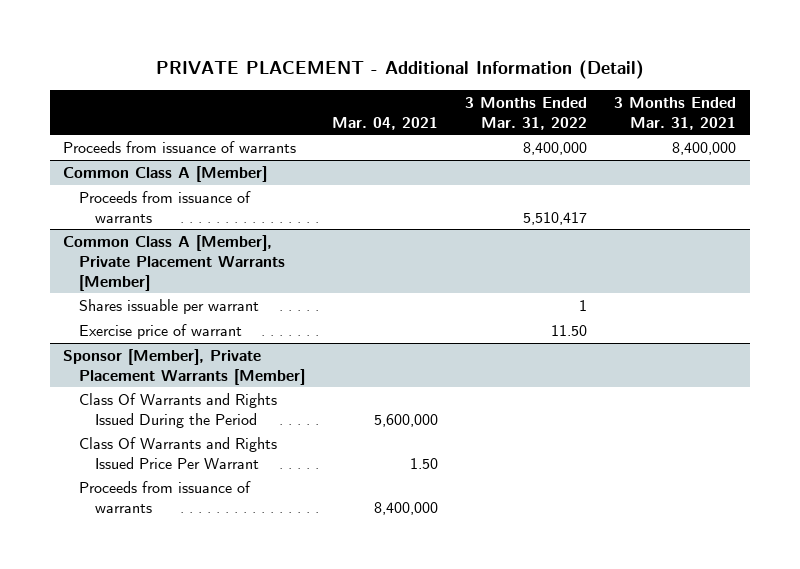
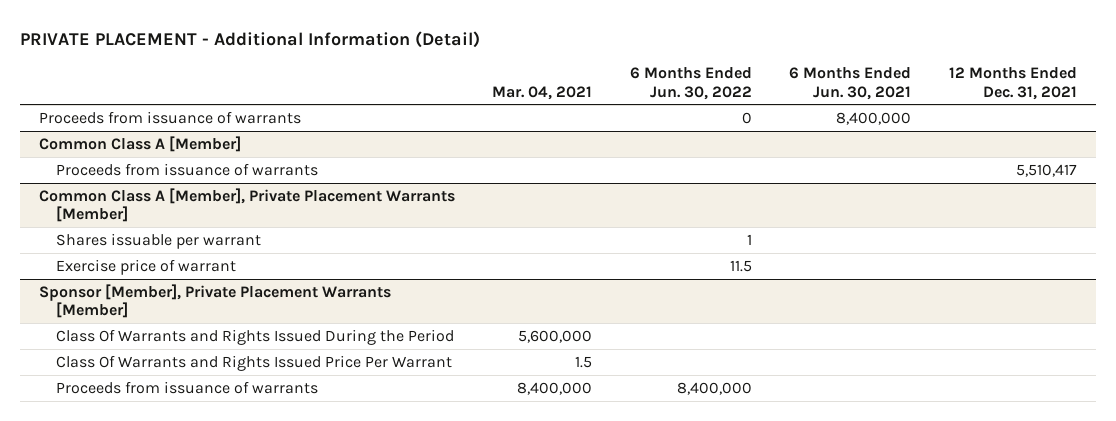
- | Mar. 04, 2021 | 3 Months Ended Mar. 31, 2022 | 3 Months Ended Mar. 31, 2021
+ | Mar. 04, 2021 | 6 Months Ended Jun. 30, 2022 | 6 Months Ended Jun. 30, 2021 | 12 Months Ended Dec. 31, 2021
@ Sponsor [Member], Private Placement Warrants [Member]
- Class Of Warrants and Rights Issued Price Per Warrant | 1.50 | |
+ Class Of Warrants and Rights Issued Price Per Warrant | 1.5 | | |

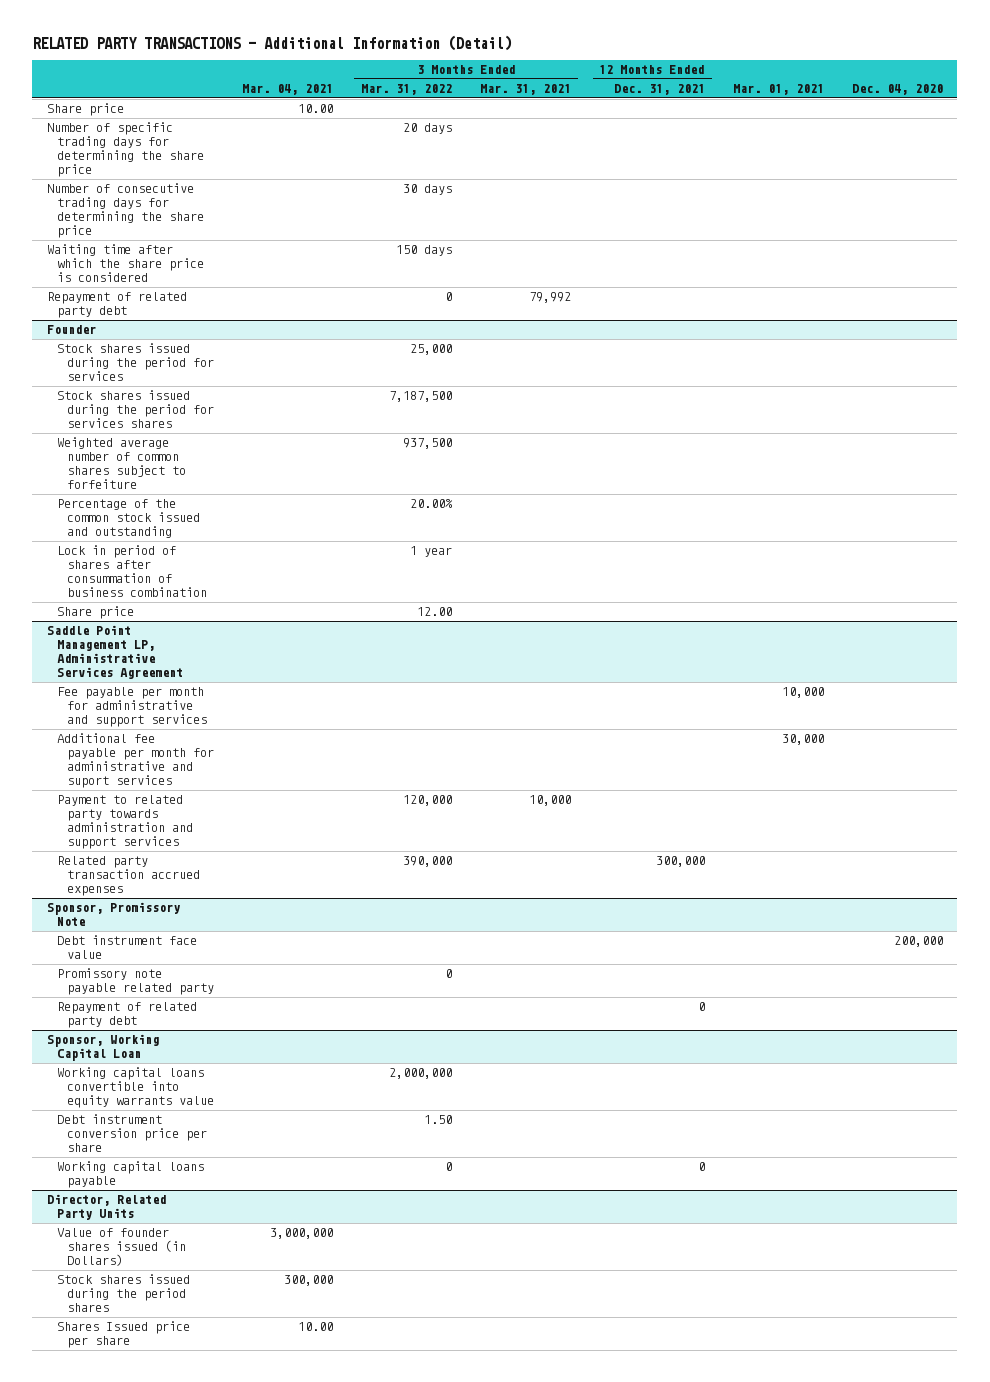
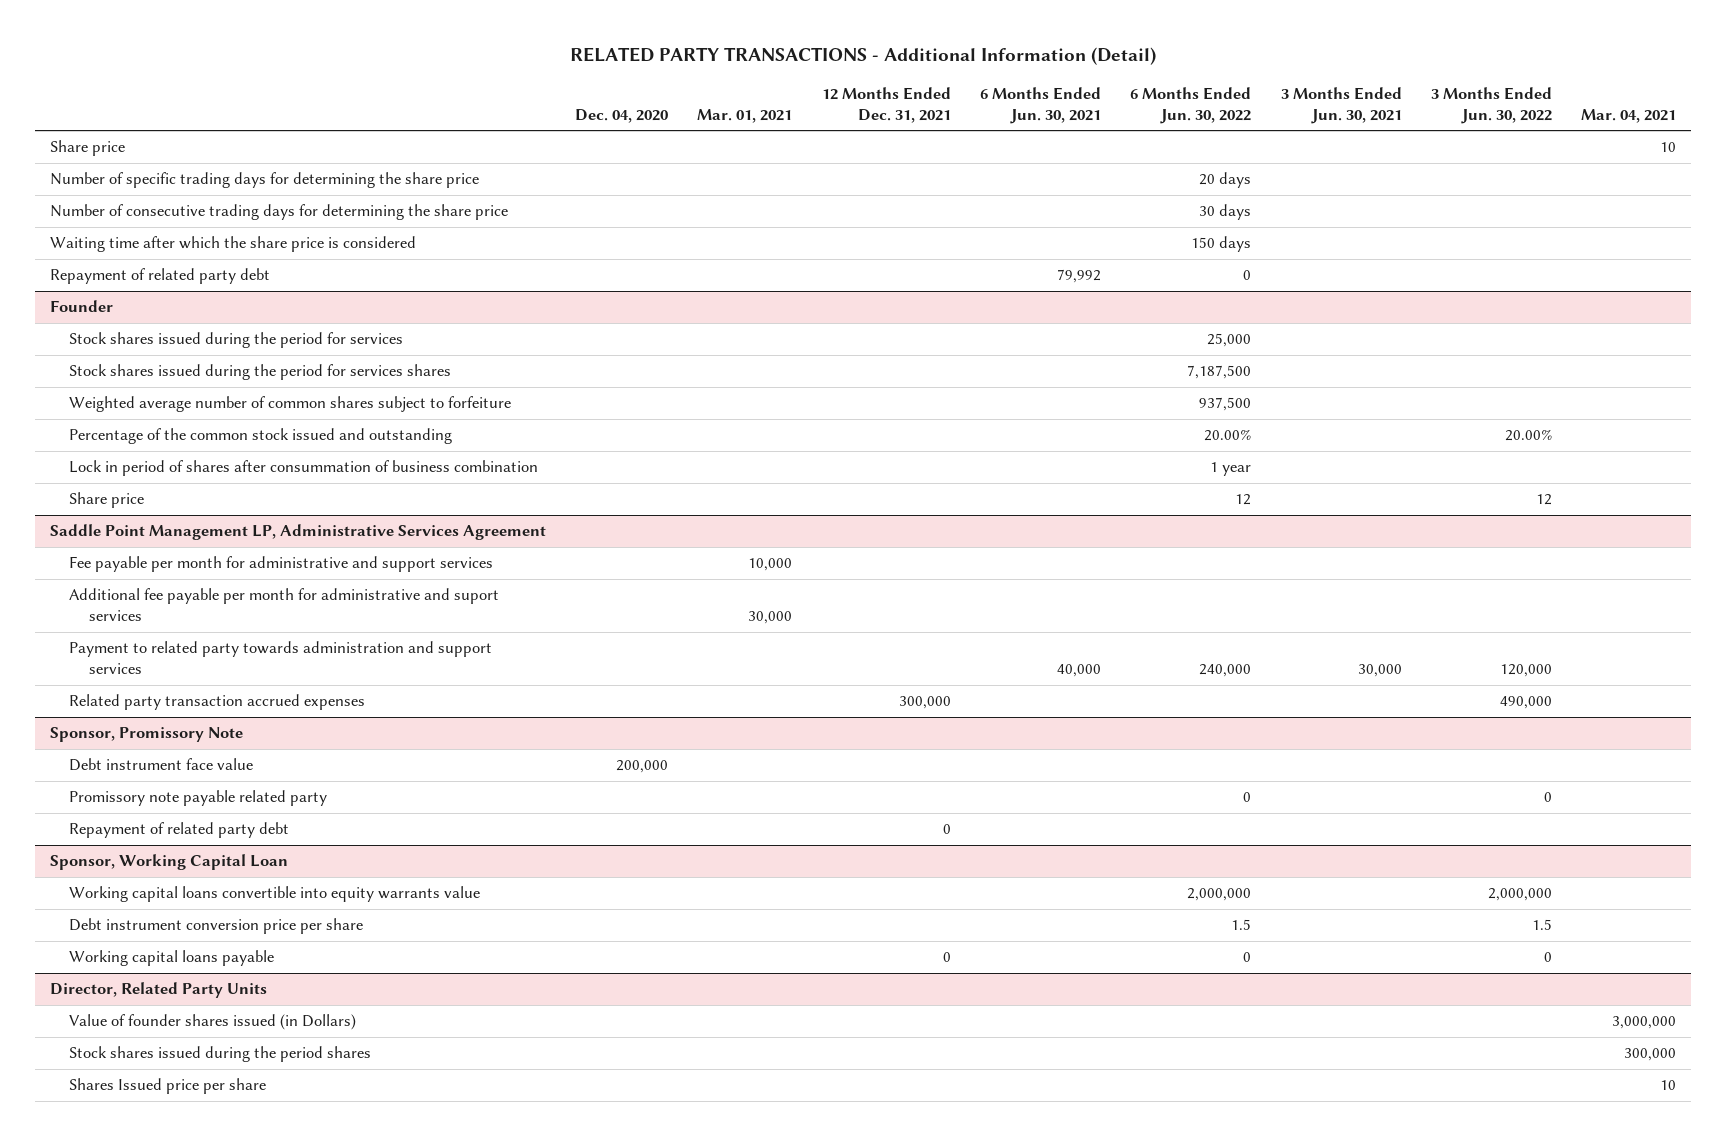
- | Mar. 04, 2021 | 3 Months Ended Mar. 31, 2022 | 3 Months Ended Mar. 31, 2021 | 12 Months Ended Dec. 31, 2021 | Mar. 01, 2021 | Dec. 04, 2020
+ | Dec. 04, 2020 | Mar. 01, 2021 | 12 Months Ended Dec. 31, 2021 | 6 Months Ended Jun. 30, 2021 | 6 Months Ended Jun. 30, 2022 | 3 Months Ended Jun. 30, 2021 | 3 Months Ended Jun. 30, 2022 | Mar. 04, 2021
- Share price | 10.00 | | | | |
+ Share price | | | | | | | | 10
@ Director, Related Party Units
- Shares Issued price per share | 10.00 | | | | |
+ Shares Issued price per share | | | | | | | | 10

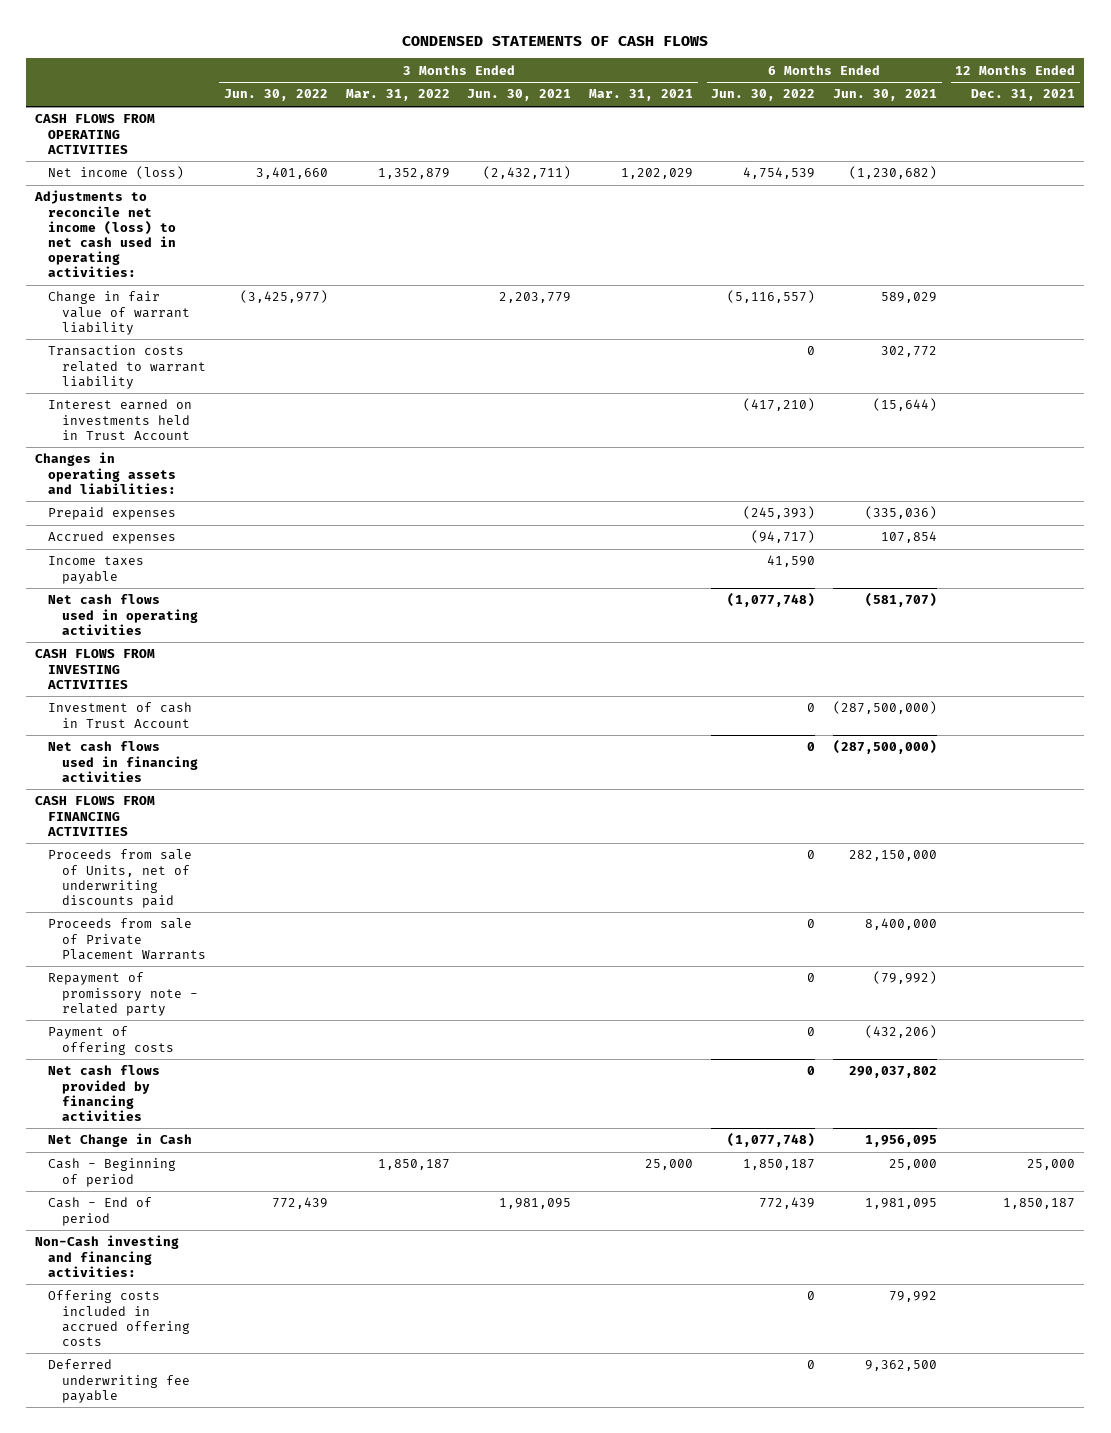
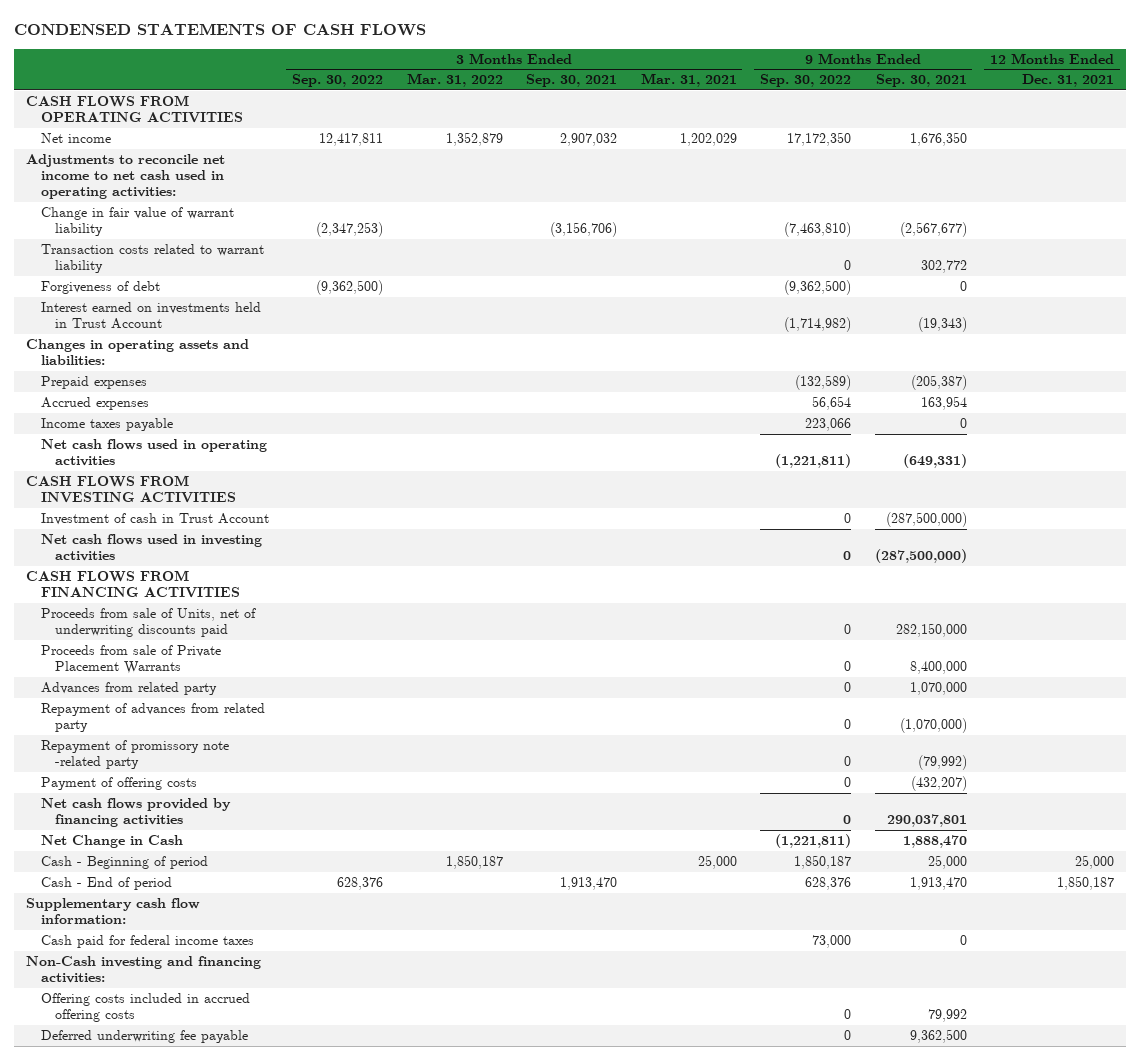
- | 3 Months Ended Jun. 30, 2022 | 3 Months Ended Mar. 31, 2022 | 3 Months Ended Jun. 30, 2021 | 3 Months Ended Mar. 31, 2021 | 6 Months Ended Jun. 30, 2022 | 6 Months Ended Jun. 30, 2021 | 12 Months Ended Dec. 31, 2021
+ | 3 Months Ended Sep. 30, 2022 | 3 Months Ended Mar. 31, 2022 | 3 Months Ended Sep. 30, 2021 | 3 Months Ended Mar. 31, 2021 | 9 Months Ended Sep. 30, 2022 | 9 Months Ended Sep. 30, 2021 | 12 Months Ended Dec. 31, 2021
- Net income (loss) | 3,401,660 | 1,352,879 | (2,432,711) | 1,202,029 | 4,754,539 | (1,230,682) |
- Adjustments to reconcile net income (loss) to net cash used in operating activities:
+ Net income | 12,417,811 | 1,352,879 | 2,907,032 | 1,202,029 | 17,172,350 | 1,676,350 |
+ Adjustments to reconcile net income to net cash used in operating activities:
+ Forgiveness of debt | (9,362,500) | | | | (9,362,500) | 0 |
- Net cash flows used in financing activities | | | | | 0 | (287,500,000) |
+ Net cash flows used in investing activities | | | | | 0 | (287,500,000) |
- Repayment of promissory note - related party | | | | | 0 | (79,992) |
+ Advances from related party | | | | | 0 | 1,070,000 |
+ Repayment of advances from related party | | | | | 0 | (1,070,000) |
+ Repayment of promissory note -related party | | | | | 0 | (79,992) |
+ Supplementary cash flow information:
+ Cash paid for federal income taxes | | | | | 73,000 | 0 |

